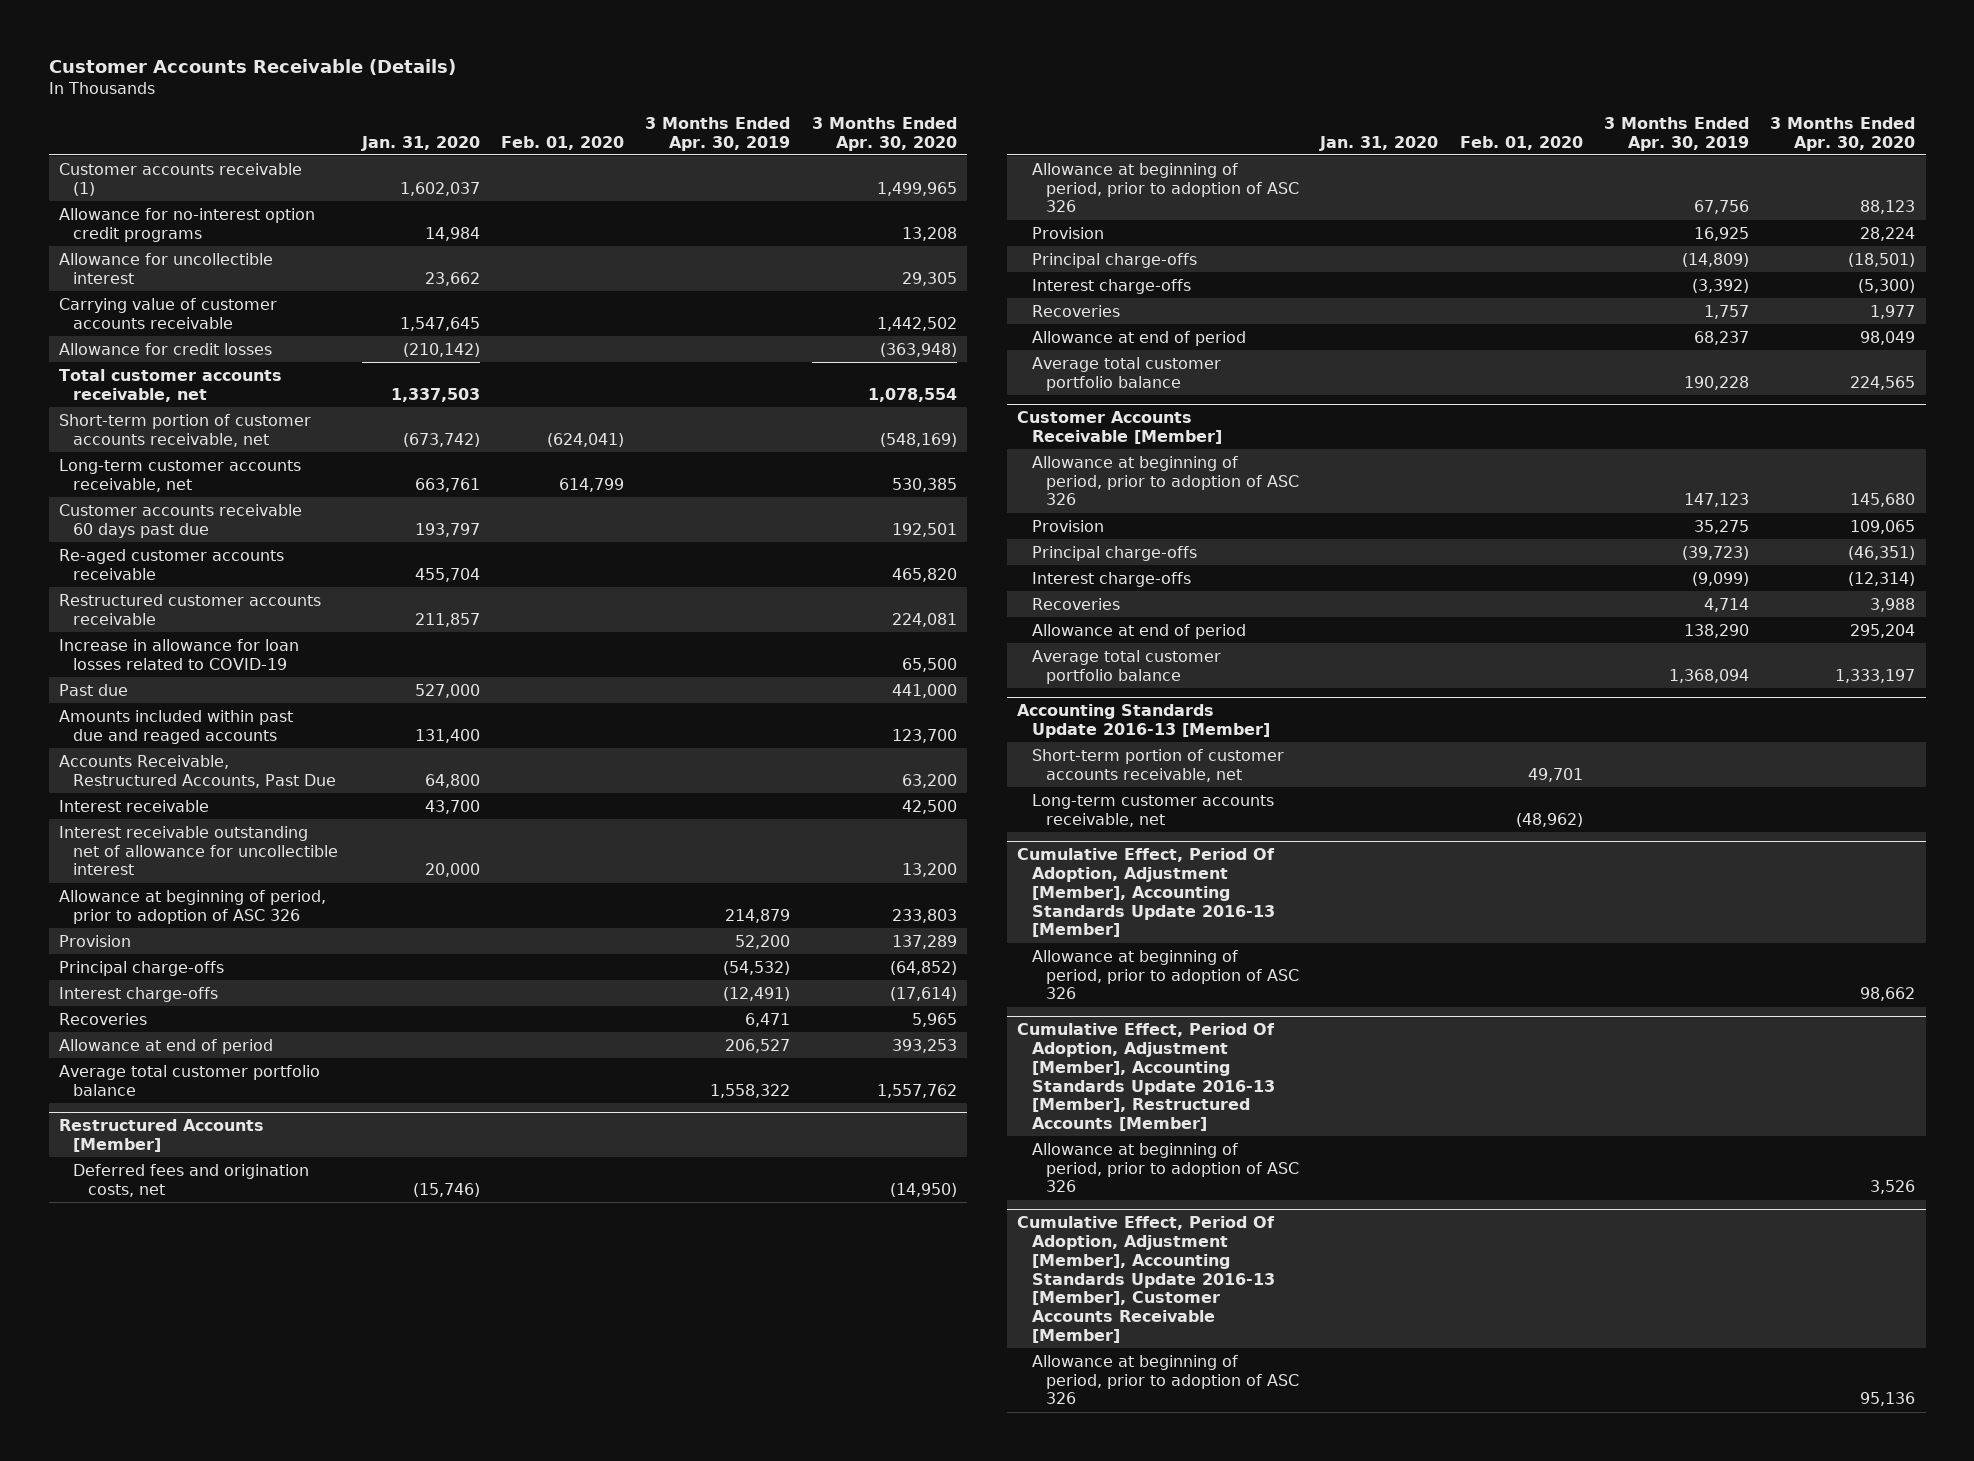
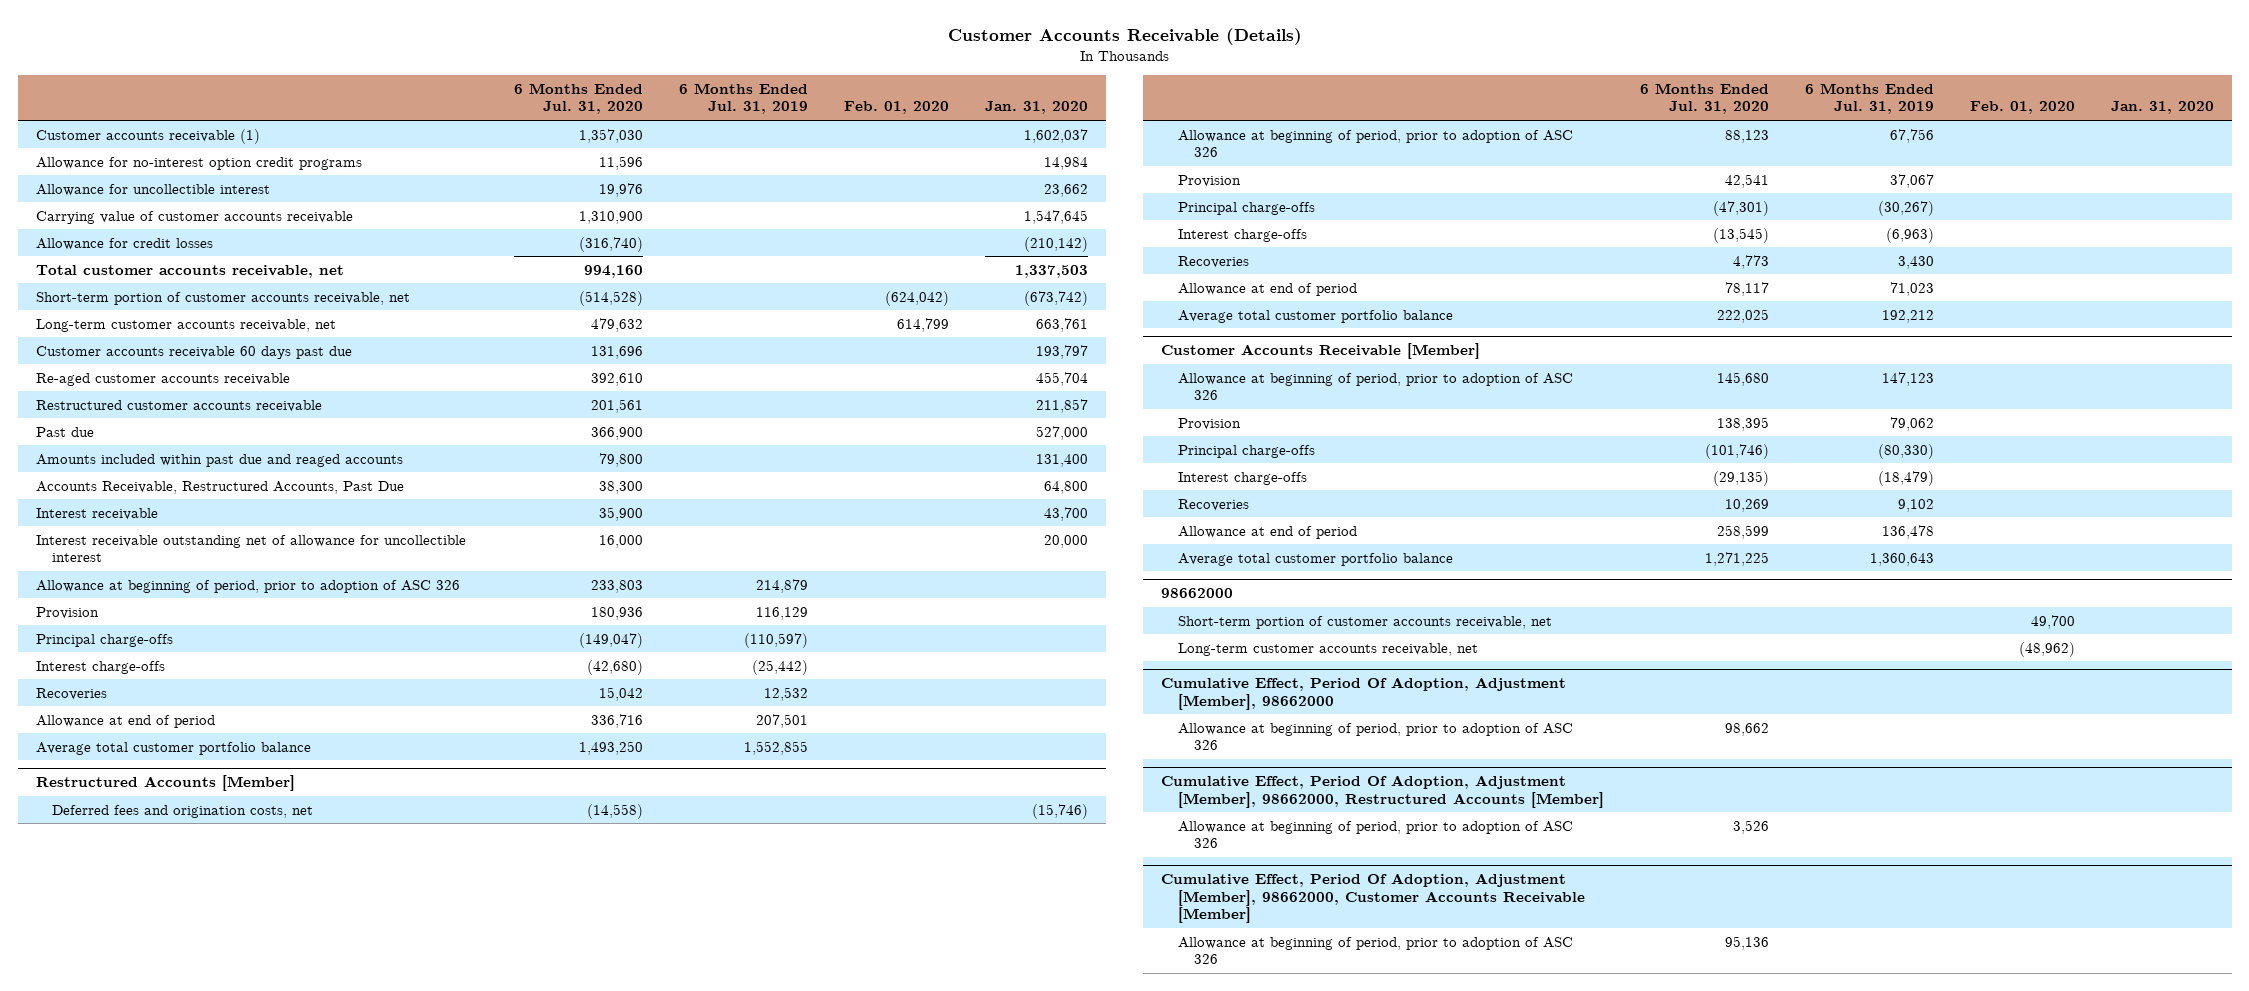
- | Jan. 31, 2020 | Feb. 01, 2020 | 3 Months Ended Apr. 30, 2019 | 3 Months Ended Apr. 30, 2020
+ | 6 Months Ended Jul. 31, 2020 | 6 Months Ended Jul. 31, 2019 | Feb. 01, 2020 | Jan. 31, 2020
- Short-term portion of customer accounts receivable, net | (673,742) | (624,041) | | (548,169)
+ Short-term portion of customer accounts receivable, net | (514,528) | | (624,042) | (673,742)
- Increase in allowance for loan losses related to COVID-19 | | | | 65,500
- Accounting Standards Update 2016-13 [Member]
- Short-term portion of customer accounts receivable, net | | 49,701 | |
+ 98662000
+ Short-term portion of customer accounts receivable, net | | | 49,700 |
- Cumulative Effect, Period Of Adoption, Adjustment [Member], Accounting Standards Update 2016-13 [Member]
+ Cumulative Effect, Period Of Adoption, Adjustment [Member], 98662000
- Cumulative Effect, Period Of Adoption, Adjustment [Member], Accounting Standards Update 2016-13 [Member], Restructured Accounts [Member]
+ Cumulative Effect, Period Of Adoption, Adjustment [Member], 98662000, Restructured Accounts [Member]
- Cumulative Effect, Period Of Adoption, Adjustment [Member], Accounting Standards Update 2016-13 [Member], Customer Accounts Receivable [Member]
+ Cumulative Effect, Period Of Adoption, Adjustment [Member], 98662000, Customer Accounts Receivable [Member]

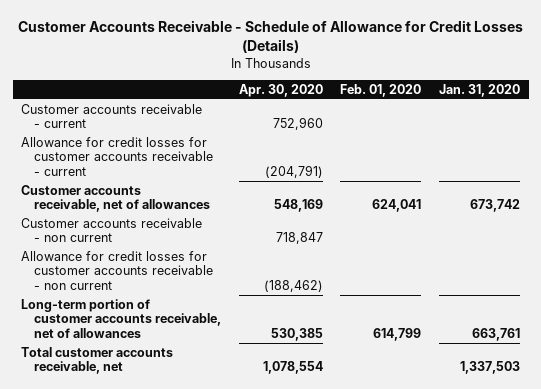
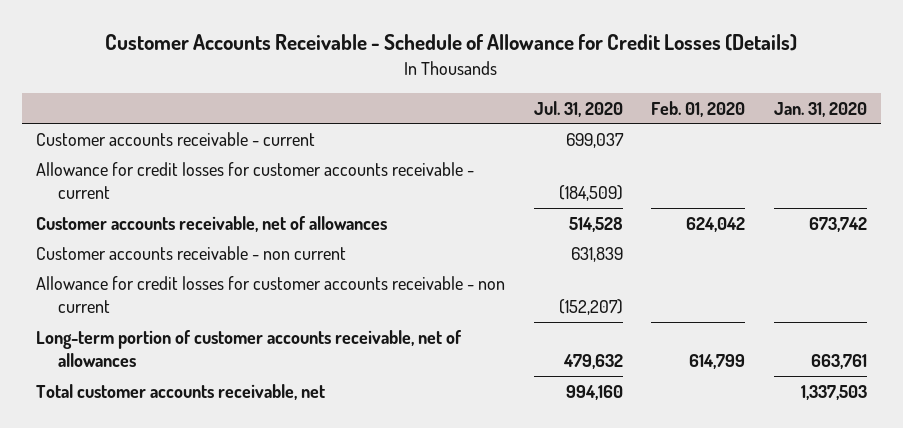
- | Apr. 30, 2020 | Feb. 01, 2020 | Jan. 31, 2020
+ | Jul. 31, 2020 | Feb. 01, 2020 | Jan. 31, 2020
- Customer accounts receivable, net of allowances | 548,169 | 624,041 | 673,742
+ Customer accounts receivable, net of allowances | 514,528 | 624,042 | 673,742

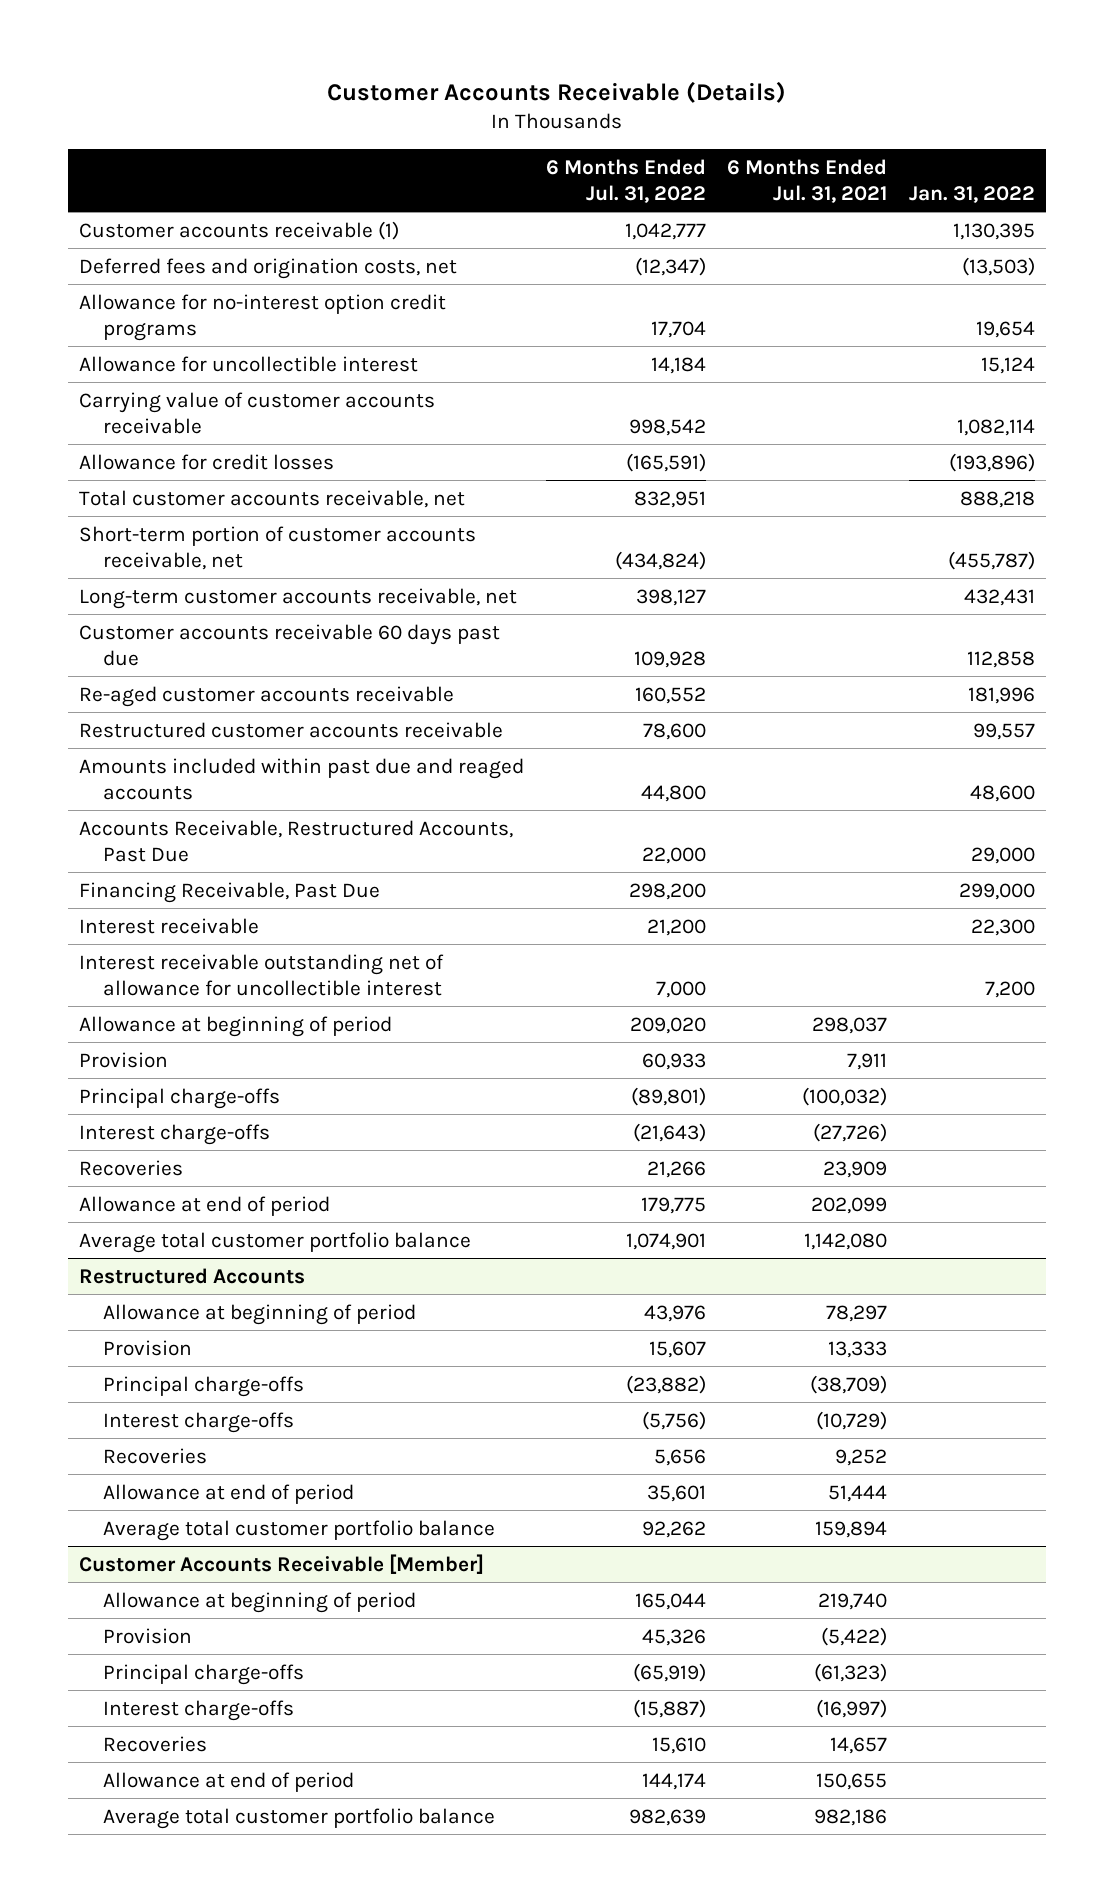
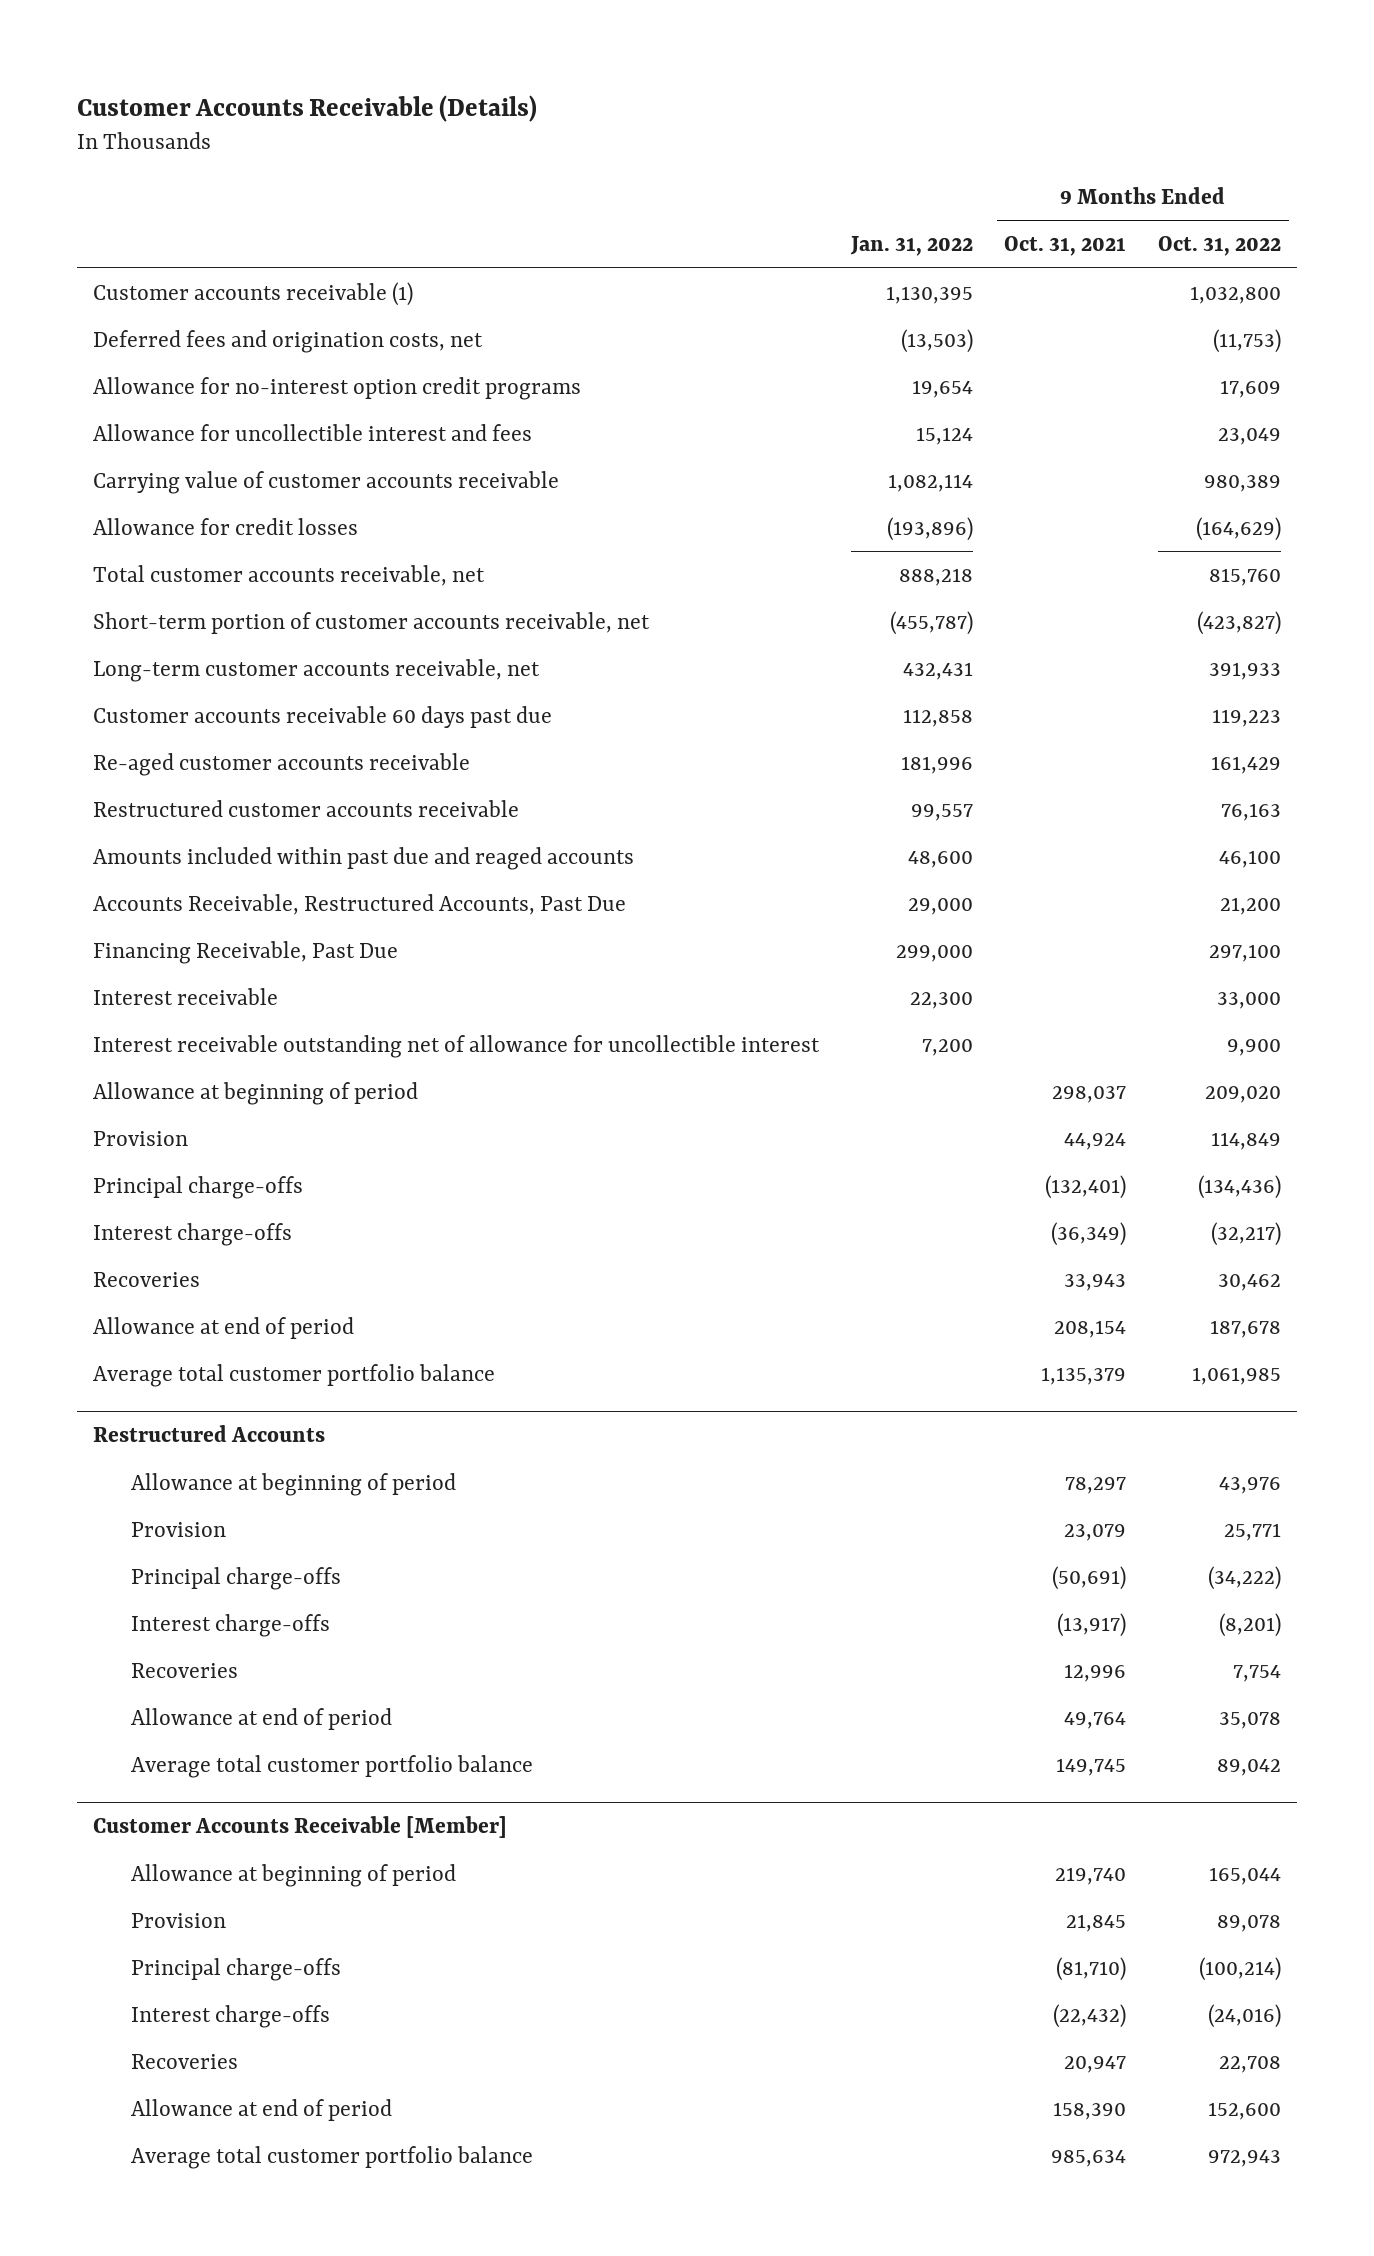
- | 6 Months Ended Jul. 31, 2022 | 6 Months Ended Jul. 31, 2021 | Jan. 31, 2022
+ | Jan. 31, 2022 | 9 Months Ended Oct. 31, 2021 | 9 Months Ended Oct. 31, 2022
- Allowance for uncollectible interest | 14,184 | | 15,124
+ Allowance for uncollectible interest and fees | 15,124 | | 23,049

